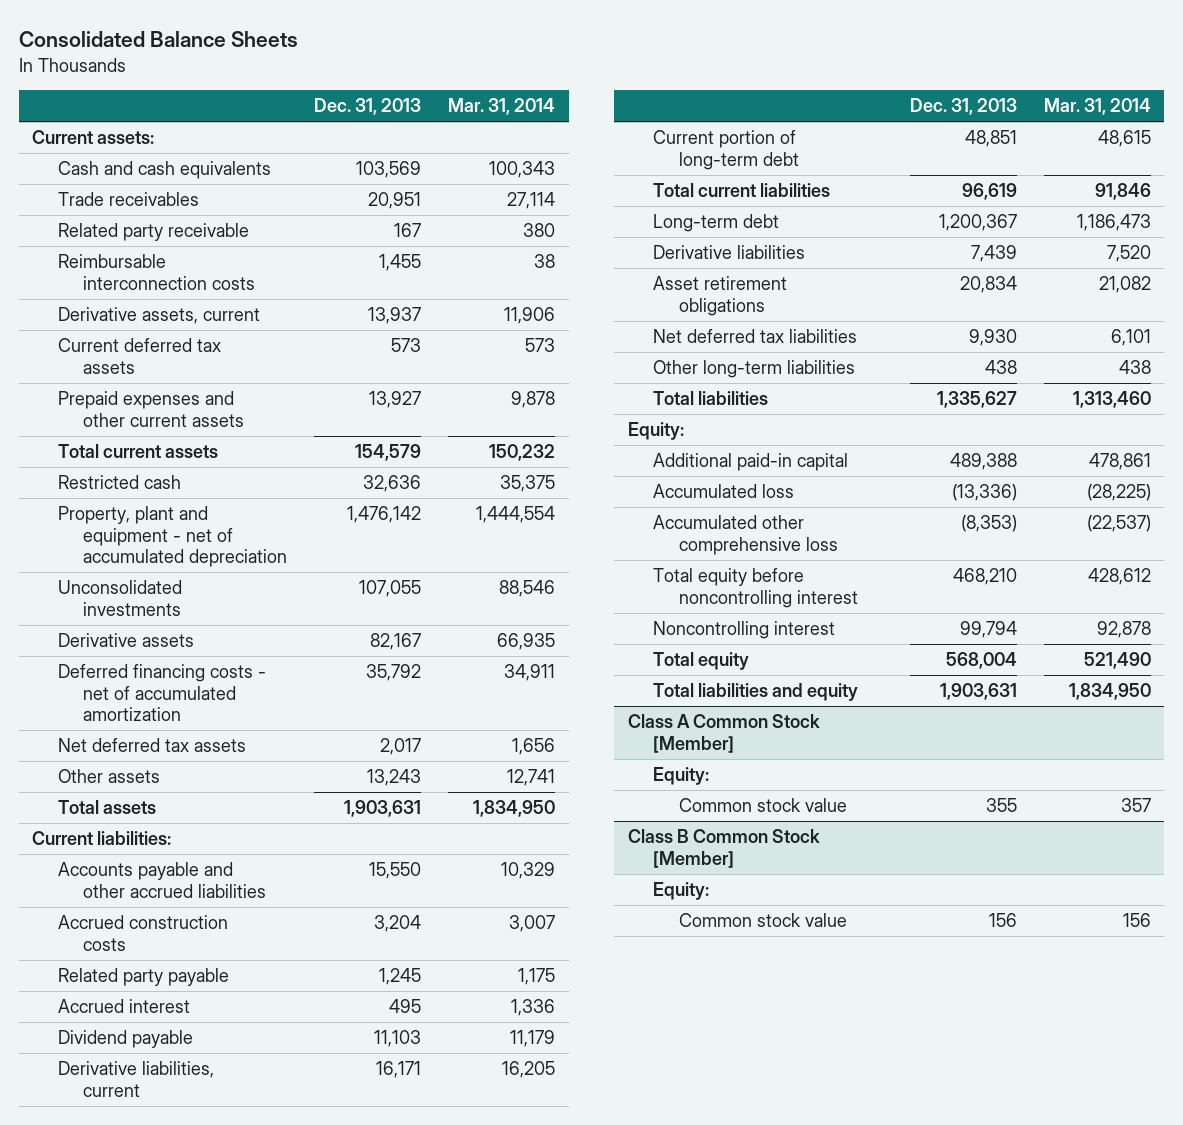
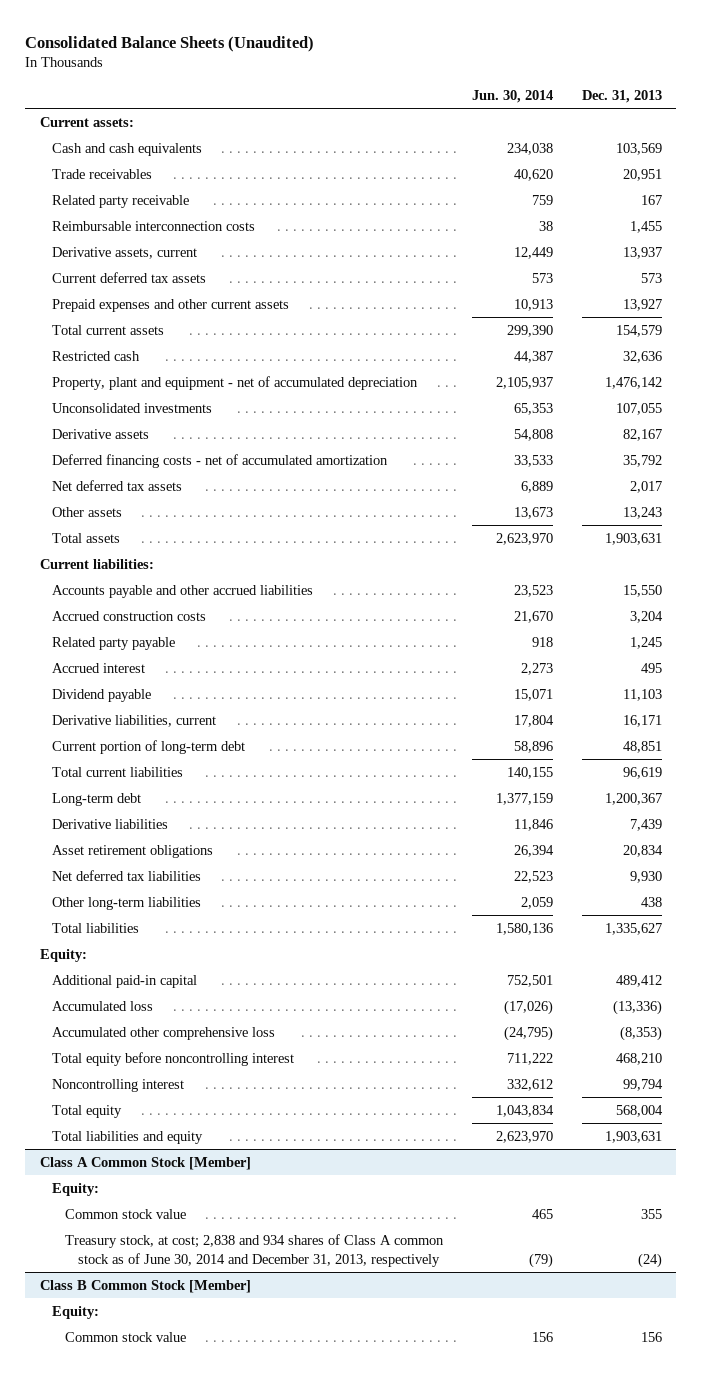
- Consolidated Balance Sheets
+ Consolidated Balance Sheets (Unaudited)
- | Dec. 31, 2013 | Mar. 31, 2014
+ | Jun. 30, 2014 | Dec. 31, 2013
- Additional paid-in capital | 489,388 | 478,861
+ Additional paid-in capital | 752,501 | 489,412
@ Class A Common Stock [Member]
+ Treasury stock, at cost; 2,838 and 934 shares of Class A common stock as of June 30, 2014 and December 31, 2013, respectively | (79) | (24)

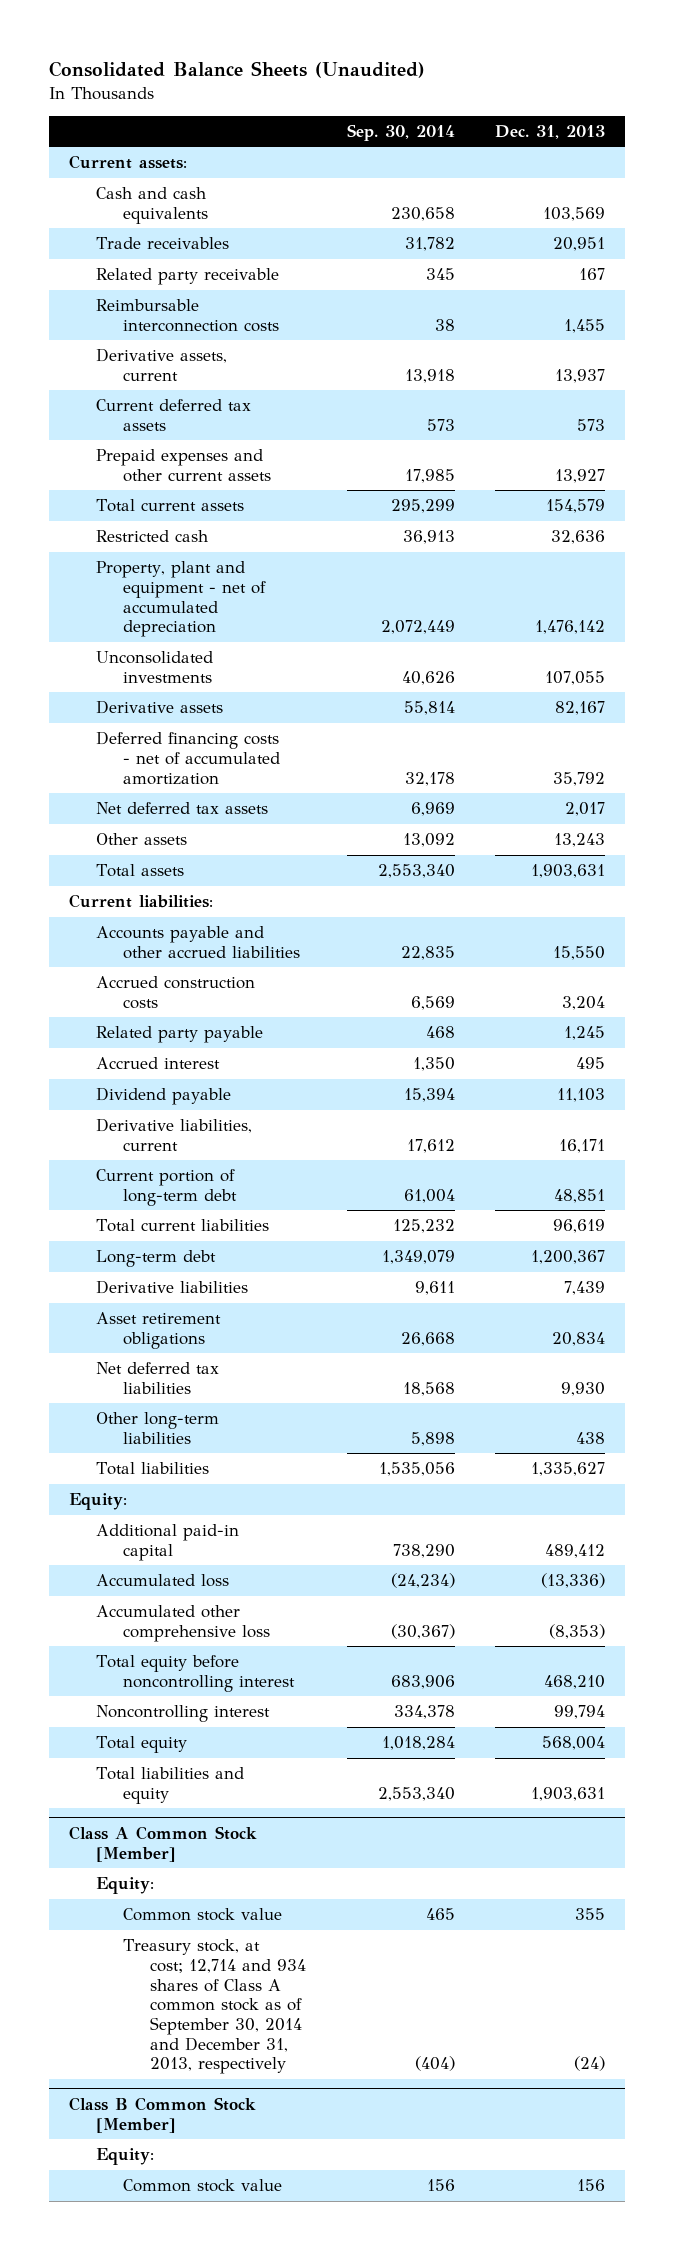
- | Jun. 30, 2014 | Dec. 31, 2013
+ | Sep. 30, 2014 | Dec. 31, 2013
@ Class A Common Stock [Member]
- Treasury stock, at cost; 2,838 and 934 shares of Class A common stock as of June 30, 2014 and December 31, 2013, respectively | (79) | (24)
+ Treasury stock, at cost; 12,714 and 934 shares of Class A common stock as of September 30, 2014 and December 31, 2013, respectively | (404) | (24)

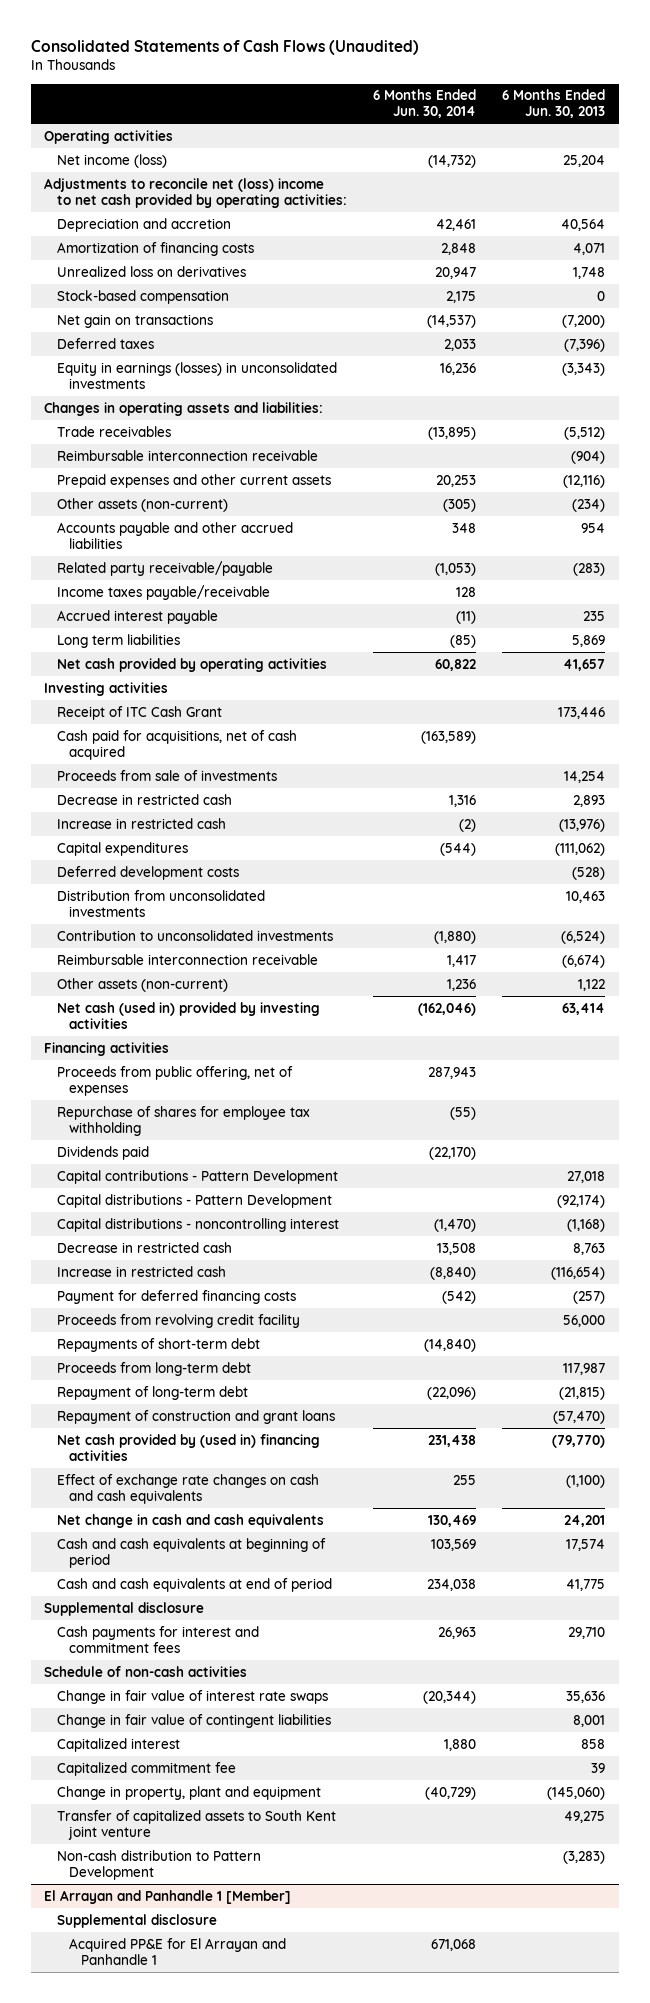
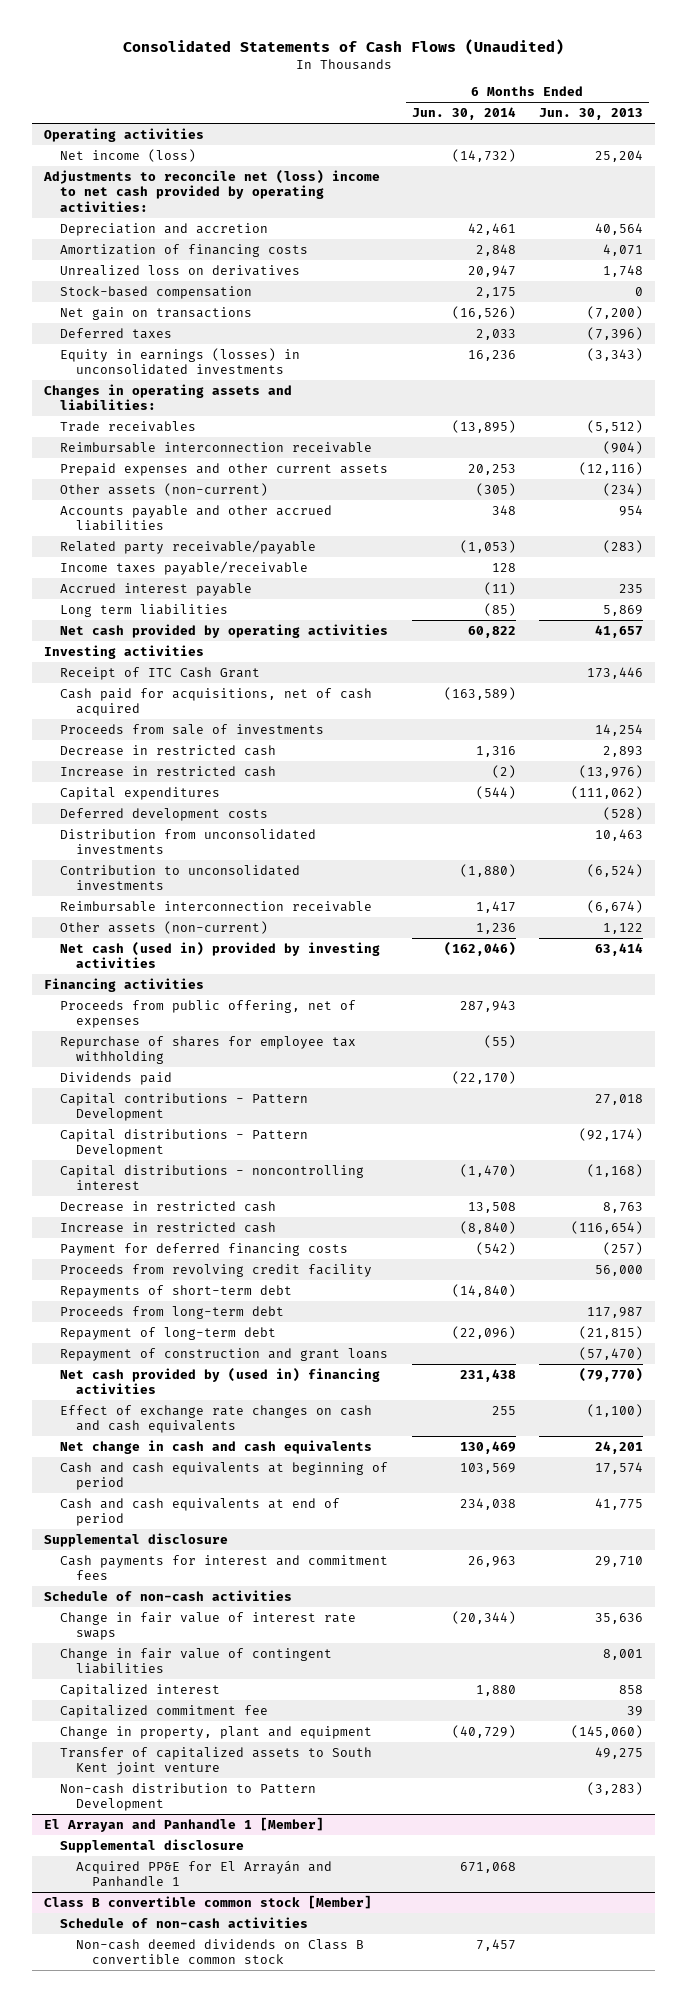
- Net gain on transactions | (14,537) | (7,200)
+ Net gain on transactions | (16,526) | (7,200)
@ El Arrayan and Panhandle 1 [Member]
- Acquired PP&E for El Arrayan and Panhandle 1 | 671,068 |
+ Acquired PP&E for El Arrayán and Panhandle 1 | 671,068 |
+ Class B convertible common stock [Member]
+ Schedule of non-cash activities
+ Non-cash deemed dividends on Class B convertible common stock | 7,457 |

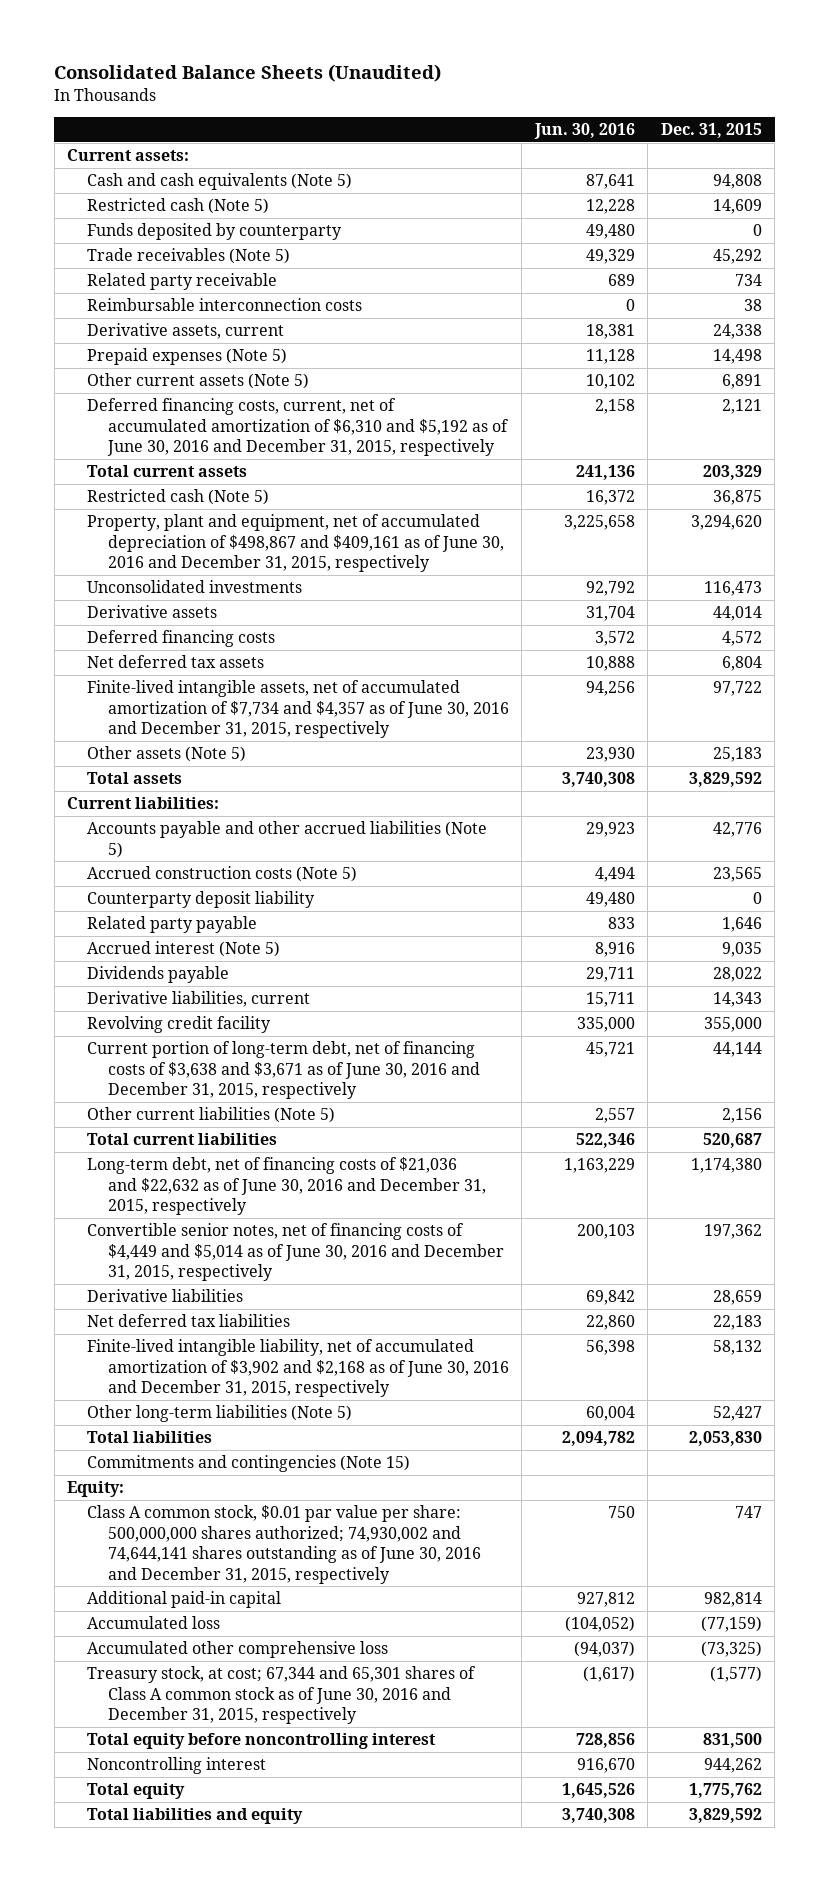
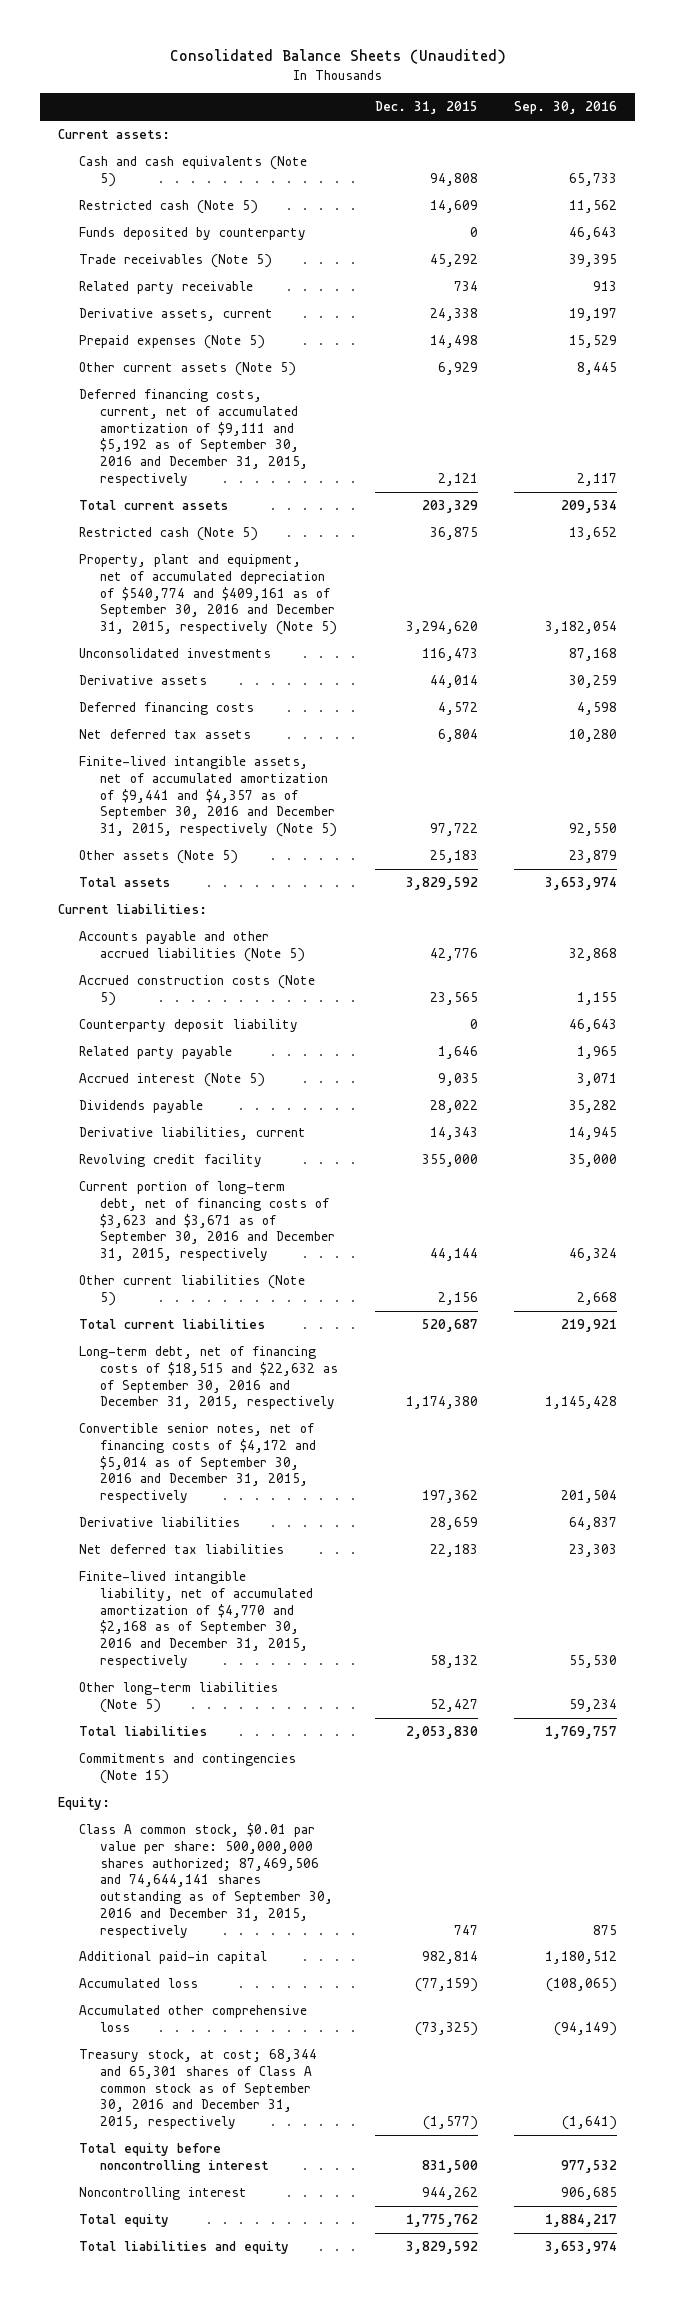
- | Jun. 30, 2016 | Dec. 31, 2015
+ | Dec. 31, 2015 | Sep. 30, 2016
- Reimbursable interconnection costs | 0 | 38
- Other current assets (Note 5) | 10,102 | 6,891
- Deferred financing costs, current, net of accumulated amortization of $6,310 and $5,192 as of June 30, 2016 and December 31, 2015, respectively | 2,158 | 2,121
+ Other current assets (Note 5) | 6,929 | 8,445
+ Deferred financing costs, current, net of accumulated amortization of $9,111 and $5,192 as of September 30, 2016 and December 31, 2015, respectively | 2,121 | 2,117
- Property, plant and equipment, net of accumulated depreciation of $498,867 and $409,161 as of June 30, 2016 and December 31, 2015, respectively | 3,225,658 | 3,294,620
+ Property, plant and equipment, net of accumulated depreciation of $540,774 and $409,161 as of September 30, 2016 and December 31, 2015, respectively (Note 5) | 3,294,620 | 3,182,054
- Finite-lived intangible assets, net of accumulated amortization of $7,734 and $4,357 as of June 30, 2016 and December 31, 2015, respectively | 94,256 | 97,722
+ Finite-lived intangible assets, net of accumulated amortization of $9,441 and $4,357 as of September 30, 2016 and December 31, 2015, respectively (Note 5) | 97,722 | 92,550
- Current portion of long-term debt, net of financing costs of $3,638 and $3,671 as of June 30, 2016 and December 31, 2015, respectively | 45,721 | 44,144
+ Current portion of long-term debt, net of financing costs of $3,623 and $3,671 as of September 30, 2016 and December 31, 2015, respectively | 44,144 | 46,324
- Long-term debt, net of financing costs of $21,036 and $22,632 as of June 30, 2016 and December 31, 2015, respectively | 1,163,229 | 1,174,380
- Convertible senior notes, net of financing costs of $4,449 and $5,014 as of June 30, 2016 and December 31, 2015, respectively | 200,103 | 197,362
+ Long-term debt, net of financing costs of $18,515 and $22,632 as of September 30, 2016 and December 31, 2015, respectively | 1,174,380 | 1,145,428
+ Convertible senior notes, net of financing costs of $4,172 and $5,014 as of September 30, 2016 and December 31, 2015, respectively | 197,362 | 201,504
- Finite-lived intangible liability, net of accumulated amortization of $3,902 and $2,168 as of June 30, 2016 and December 31, 2015, respectively | 56,398 | 58,132
+ Finite-lived intangible liability, net of accumulated amortization of $4,770 and $2,168 as of September 30, 2016 and December 31, 2015, respectively | 58,132 | 55,530
- Class A common stock, $0.01 par value per share: 500,000,000 shares authorized; 74,930,002 and 74,644,141 shares outstanding as of June 30, 2016 and December 31, 2015, respectively | 750 | 747
+ Class A common stock, $0.01 par value per share: 500,000,000 shares authorized; 87,469,506 and 74,644,141 shares outstanding as of September 30, 2016 and December 31, 2015, respectively | 747 | 875
- Treasury stock, at cost; 67,344 and 65,301 shares of Class A common stock as of June 30, 2016 and December 31, 2015, respectively | (1,617) | (1,577)
+ Treasury stock, at cost; 68,344 and 65,301 shares of Class A common stock as of September 30, 2016 and December 31, 2015, respectively | (1,577) | (1,641)

